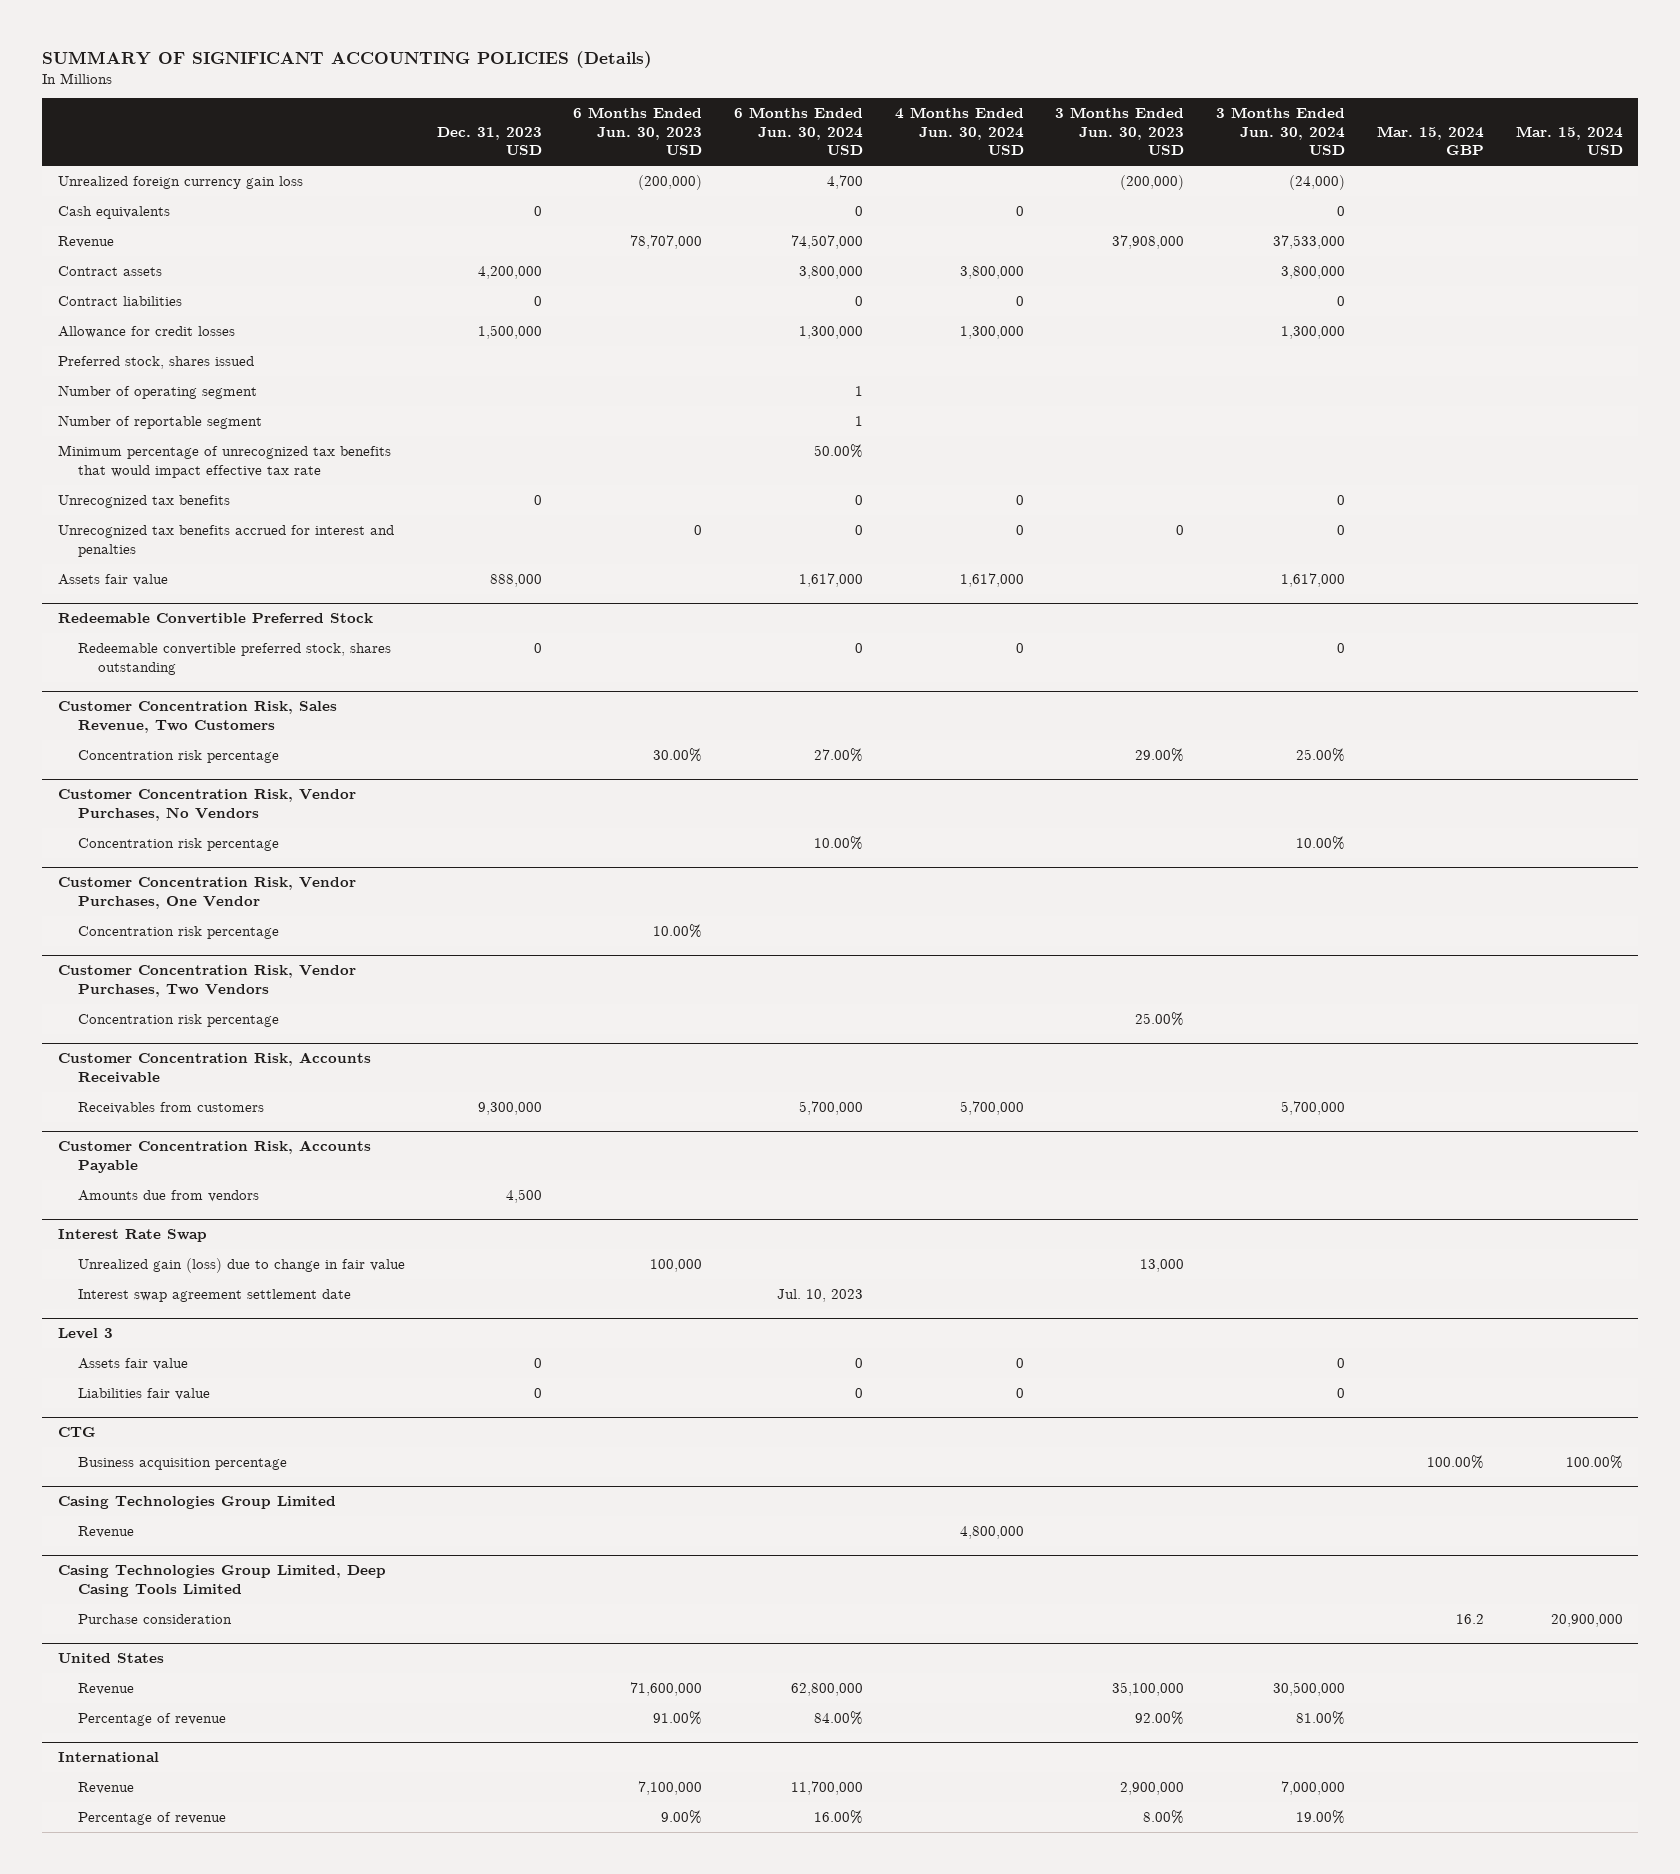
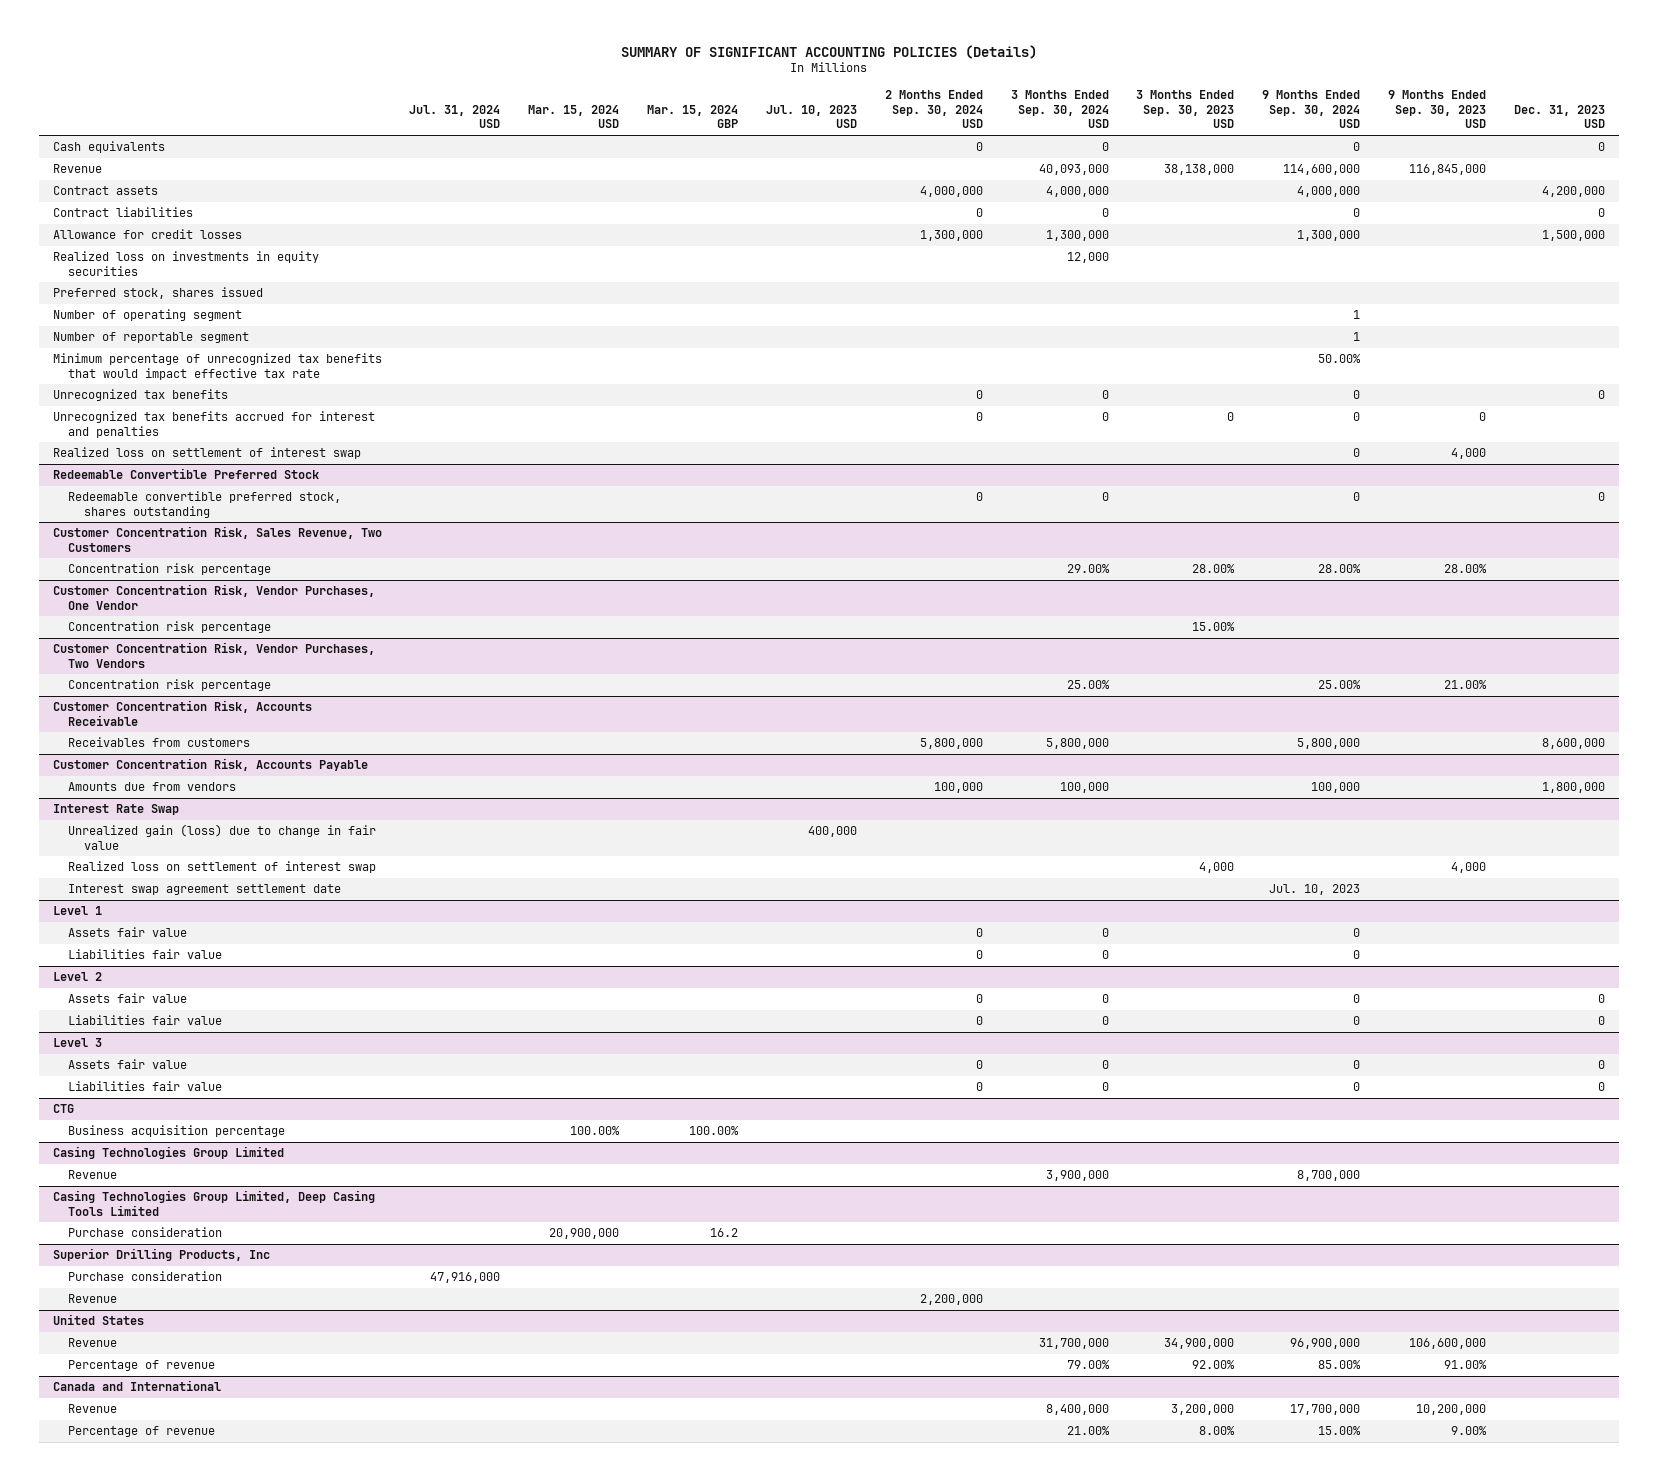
- | Dec. 31, 2023 USD | 6 Months Ended Jun. 30, 2023 USD | 6 Months Ended Jun. 30, 2024 USD | 4 Months Ended Jun. 30, 2024 USD | 3 Months Ended Jun. 30, 2023 USD | 3 Months Ended Jun. 30, 2024 USD | Mar. 15, 2024 GBP | Mar. 15, 2024 USD
+ | Jul. 31, 2024 USD | Mar. 15, 2024 USD | Mar. 15, 2024 GBP | Jul. 10, 2023 USD | 2 Months Ended Sep. 30, 2024 USD | 3 Months Ended Sep. 30, 2024 USD | 3 Months Ended Sep. 30, 2023 USD | 9 Months Ended Sep. 30, 2024 USD | 9 Months Ended Sep. 30, 2023 USD | Dec. 31, 2023 USD
- Unrealized foreign currency gain loss | | (200,000) | 4,700 | | (200,000) | (24,000) | |
+ Realized loss on investments in equity securities | | | | | | 12,000 | | | |
- Assets fair value | 888,000 | | 1,617,000 | 1,617,000 | | 1,617,000 | |
+ Realized loss on settlement of interest swap | | | | | | | | 0 | 4,000 |
- Customer Concentration Risk, Vendor Purchases, No Vendors
- Concentration risk percentage | | | 10.00% | | | 10.00% | |
@ Customer Concentration Risk, Accounts Receivable
- Receivables from customers | 9,300,000 | | 5,700,000 | 5,700,000 | | 5,700,000 | |
+ Receivables from customers | | | | | 5,800,000 | 5,800,000 | | 5,800,000 | | 8,600,000
@ Customer Concentration Risk, Accounts Payable
- Amounts due from vendors | 4,500 | | | | | | |
+ Amounts due from vendors | | | | | 100,000 | 100,000 | | 100,000 | | 1,800,000
@ Interest Rate Swap
+ Realized loss on settlement of interest swap | | | | | | | 4,000 | | 4,000 |
+ Level 1
+ Assets fair value | | | | | 0 | 0 | | 0 | |
+ Liabilities fair value | | | | | 0 | 0 | | 0 | |
+ Level 2
+ Assets fair value | | | | | 0 | 0 | | 0 | | 0
+ Liabilities fair value | | | | | 0 | 0 | | 0 | | 0
+ Superior Drilling Products, Inc
+ Purchase consideration | 47,916,000 | | | | | | | | |
+ Revenue | | | | | 2,200,000 | | | | |
- International
- Revenue | | 7,100,000 | 11,700,000 | | 2,900,000 | 7,000,000 | |
- Percentage of revenue | | 9.00% | 16.00% | | 8.00% | 19.00% | |
+ Canada and International
+ Revenue | | | | | | 8,400,000 | 3,200,000 | 17,700,000 | 10,200,000 |
+ Percentage of revenue | | | | | | 21.00% | 8.00% | 15.00% | 9.00% |

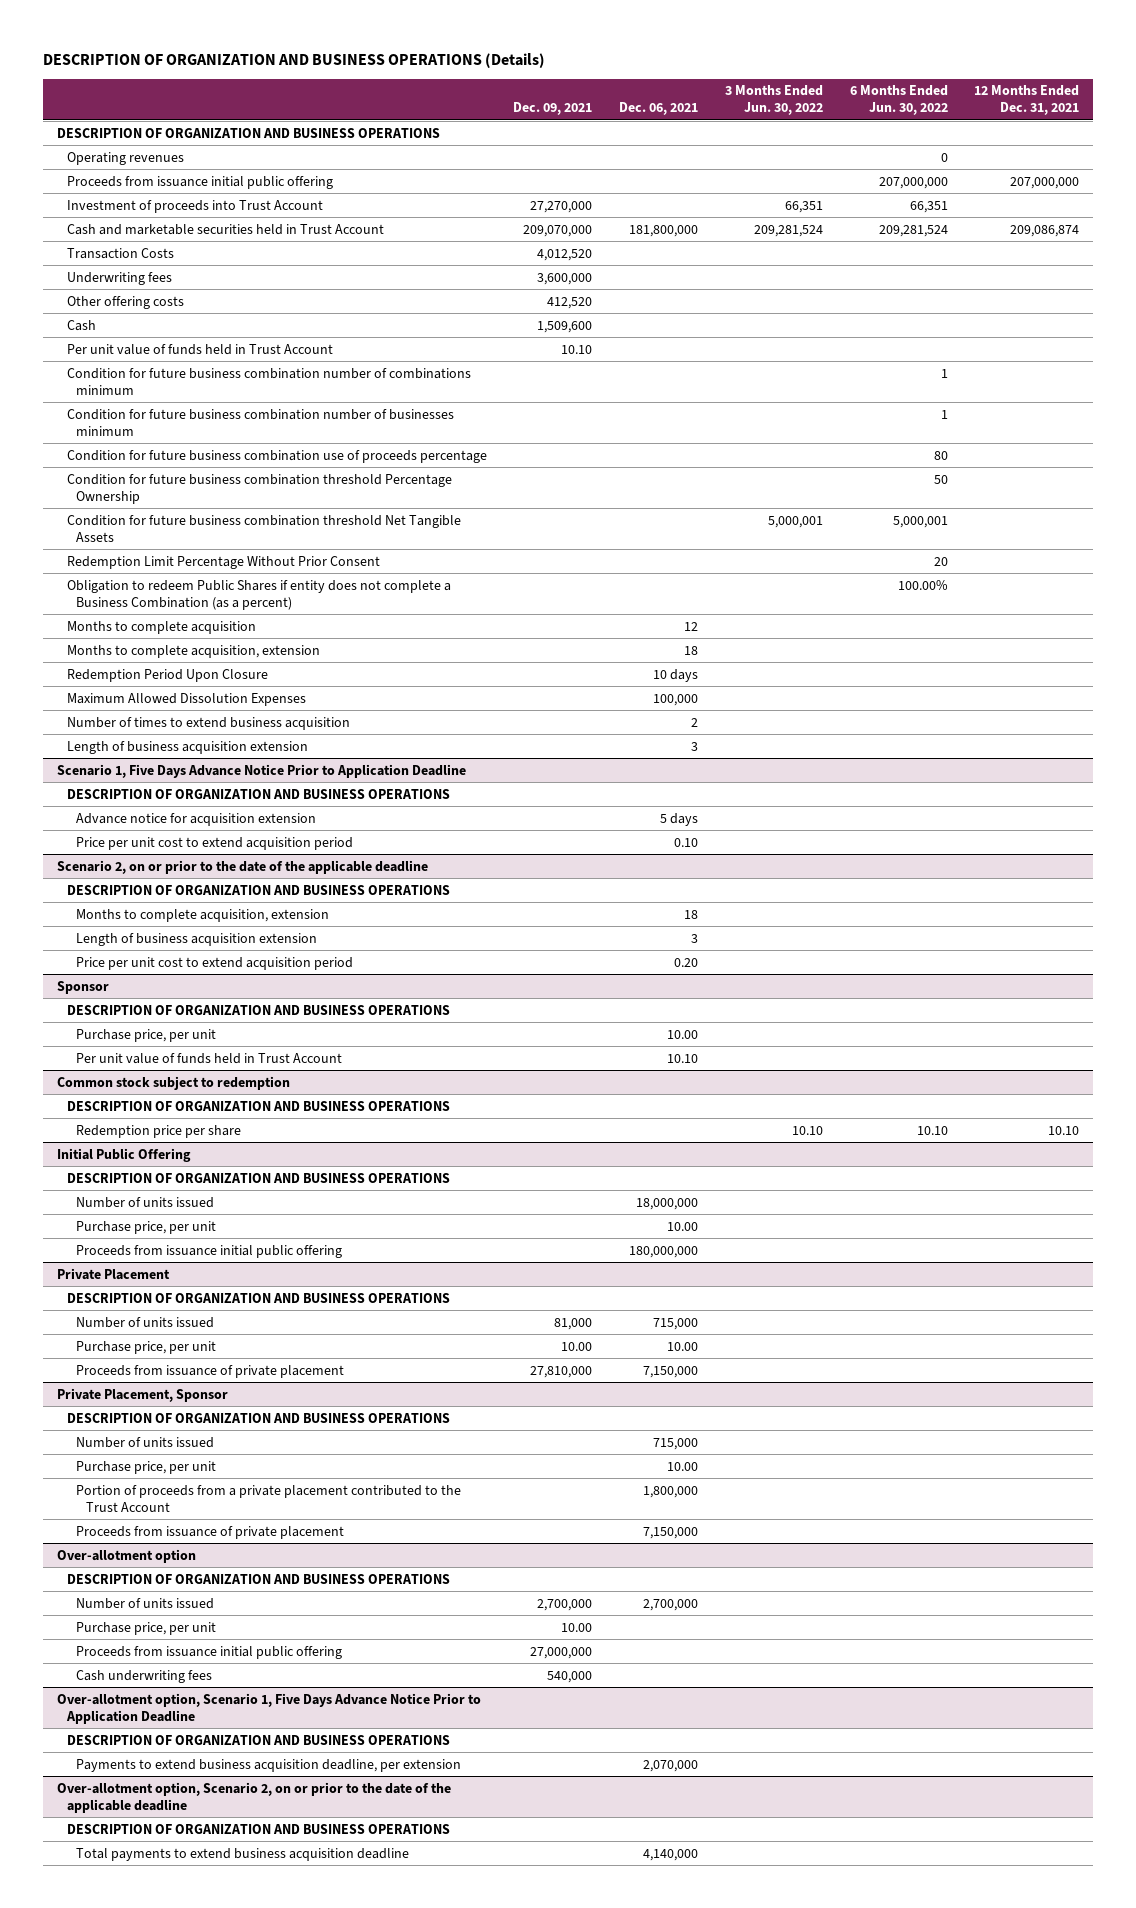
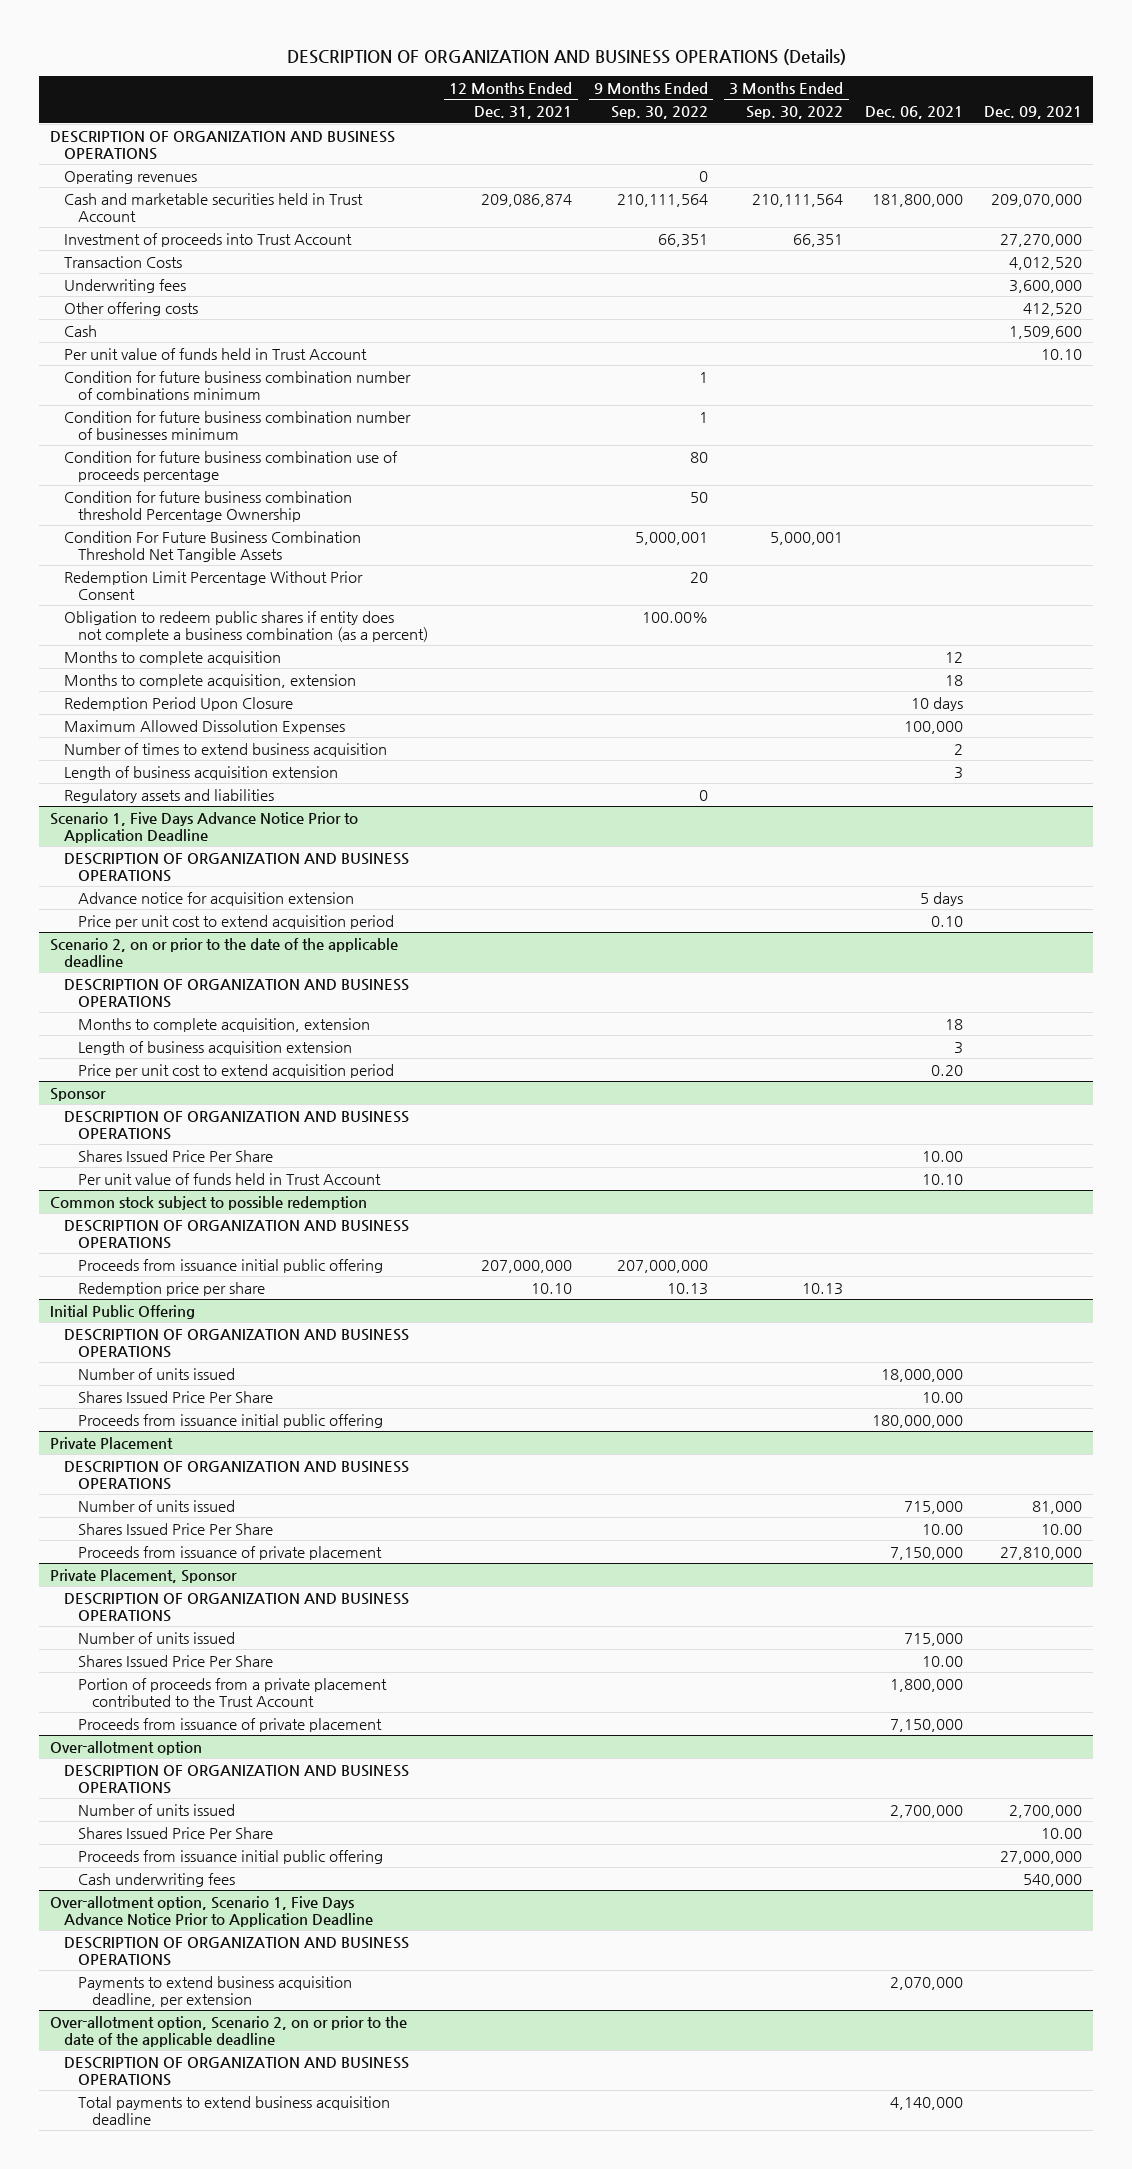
- | Dec. 09, 2021 | Dec. 06, 2021 | 3 Months Ended Jun. 30, 2022 | 6 Months Ended Jun. 30, 2022 | 12 Months Ended Dec. 31, 2021
+ | 12 Months Ended Dec. 31, 2021 | 9 Months Ended Sep. 30, 2022 | 3 Months Ended Sep. 30, 2022 | Dec. 06, 2021 | Dec. 09, 2021
- Proceeds from issuance initial public offering | | | | 207,000,000 | 207,000,000
moved down: Investment of proceeds into Trust Account | | 66,351 | 66,351 | | 27,270,000
- Condition for future business combination threshold Net Tangible Assets | | | 5,000,001 | 5,000,001 |
+ Condition For Future Business Combination Threshold Net Tangible Assets | | 5,000,001 | 5,000,001 | |
- Obligation to redeem Public Shares if entity does not complete a Business Combination (as a percent) | | | | 100.00% |
+ Obligation to redeem public shares if entity does not complete a business combination (as a percent) | | 100.00% | | |
+ Regulatory assets and liabilities | | 0 | | |
@ Sponsor
- Purchase price, per unit | | 10.00 | | |
+ Shares Issued Price Per Share | | | | 10.00 |
- Common stock subject to redemption
+ Common stock subject to possible redemption
+ Proceeds from issuance initial public offering | 207,000,000 | 207,000,000 | | |
@ Initial Public Offering
- Purchase price, per unit | | 10.00 | | |
+ Shares Issued Price Per Share | | | | 10.00 |
@ Private Placement
- Purchase price, per unit | 10.00 | 10.00 | | |
+ Shares Issued Price Per Share | | | | 10.00 | 10.00
@ Private Placement, Sponsor
- Purchase price, per unit | | 10.00 | | |
+ Shares Issued Price Per Share | | | | 10.00 |
@ Over-allotment option
- Purchase price, per unit | 10.00 | | | |
+ Shares Issued Price Per Share | | | | | 10.00

